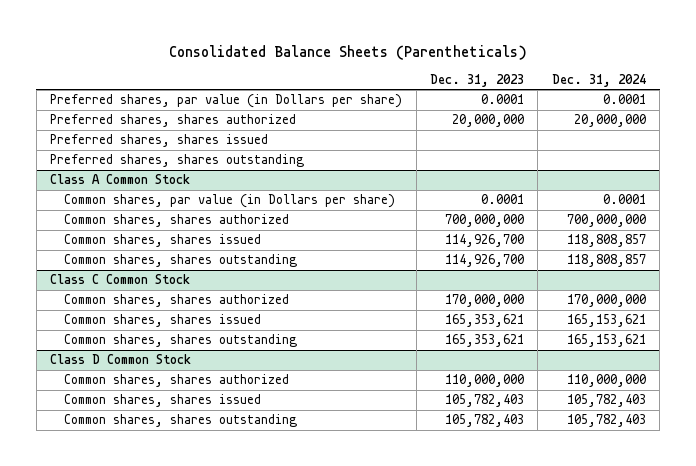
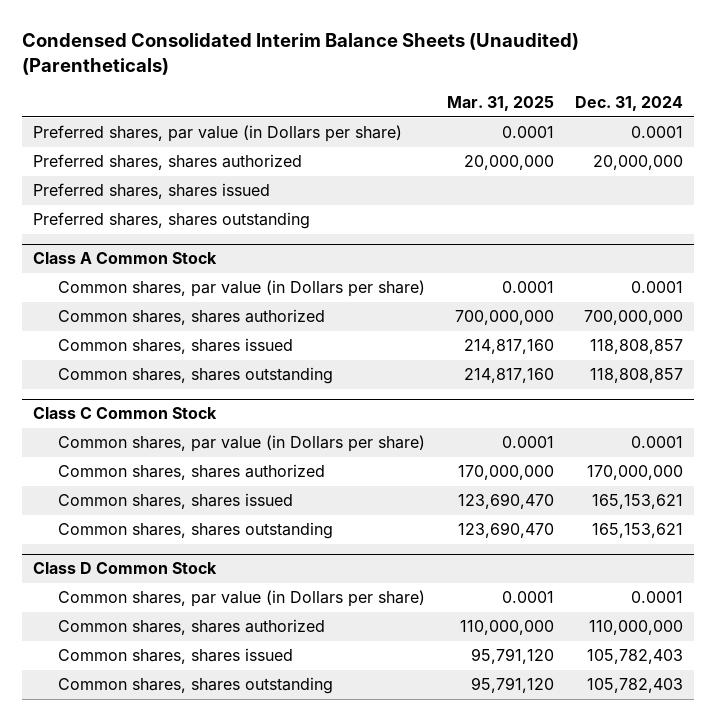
- Consolidated Balance Sheets (Parentheticals)
+ Condensed Consolidated Interim Balance Sheets (Unaudited) (Parentheticals)
- | Dec. 31, 2023 | Dec. 31, 2024
+ | Mar. 31, 2025 | Dec. 31, 2024
@ Class C Common Stock
+ Common shares, par value (in Dollars per share) | 0.0001 | 0.0001
@ Class D Common Stock
+ Common shares, par value (in Dollars per share) | 0.0001 | 0.0001

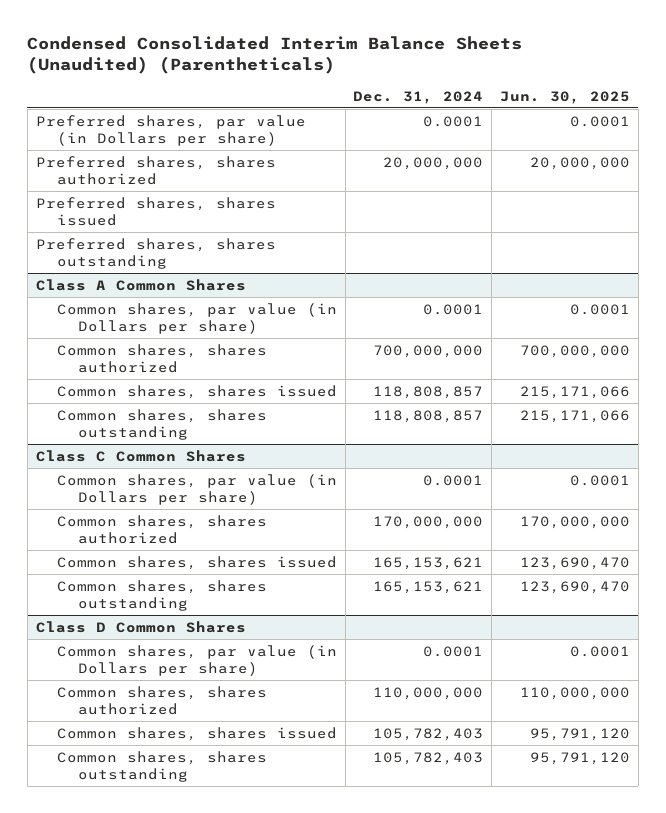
- | Mar. 31, 2025 | Dec. 31, 2024
+ | Dec. 31, 2024 | Jun. 30, 2025
- Class A Common Stock
+ Class A Common Shares
- Class C Common Stock
+ Class C Common Shares
- Class D Common Stock
+ Class D Common Shares

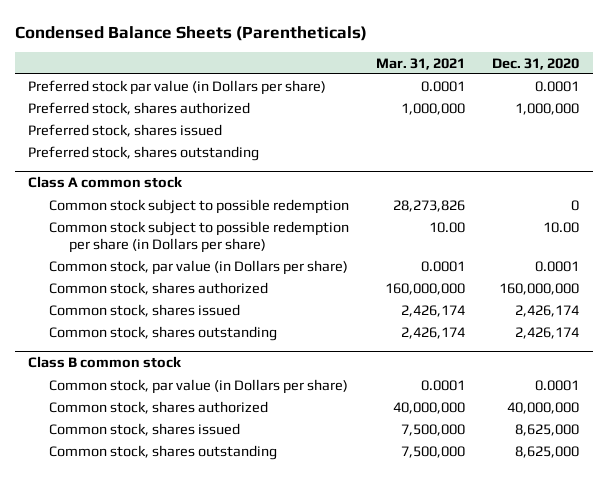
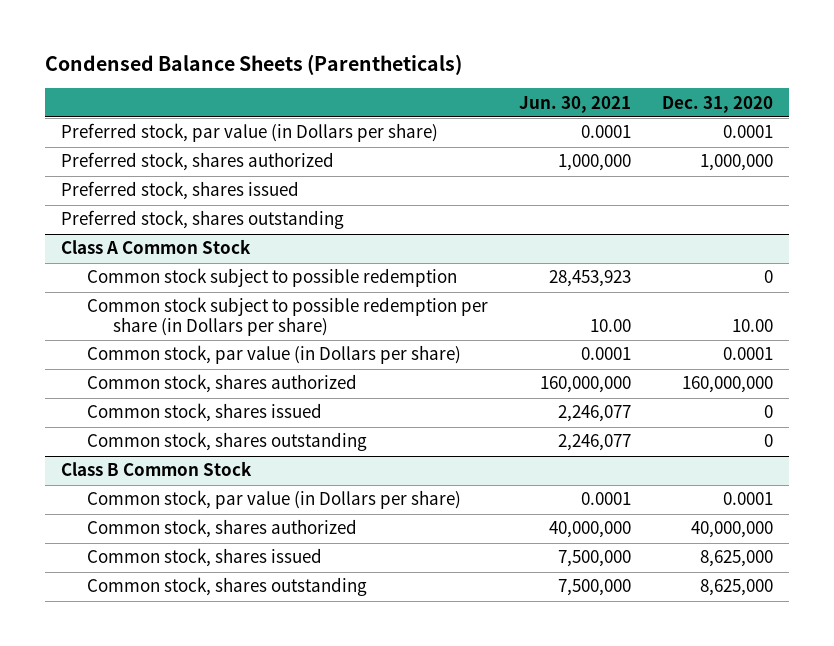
- | Mar. 31, 2021 | Dec. 31, 2020
+ | Jun. 30, 2021 | Dec. 31, 2020
- Preferred stock par value (in Dollars per share) | 0.0001 | 0.0001
+ Preferred stock, par value (in Dollars per share) | 0.0001 | 0.0001
- Class A common stock
+ Class A Common Stock
- Common stock, shares issued | 2,426,174 | 2,426,174
- Common stock, shares outstanding | 2,426,174 | 2,426,174
- Class B common stock
+ Common stock, shares issued | 2,246,077 | 0
+ Common stock, shares outstanding | 2,246,077 | 0
+ Class B Common Stock

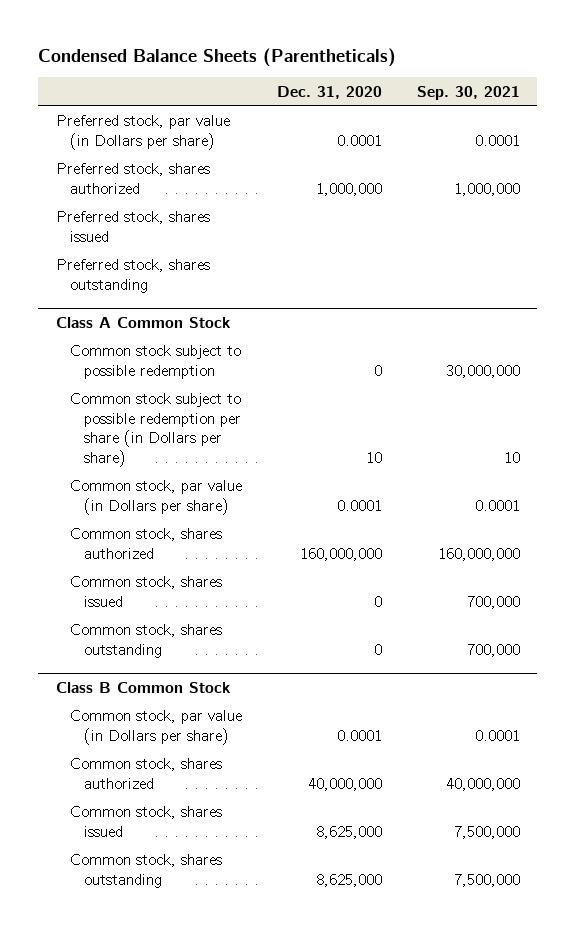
- | Jun. 30, 2021 | Dec. 31, 2020
+ | Dec. 31, 2020 | Sep. 30, 2021
@ Class A Common Stock
- Common stock subject to possible redemption per share (in Dollars per share) | 10.00 | 10.00
+ Common stock subject to possible redemption per share (in Dollars per share) | 10 | 10

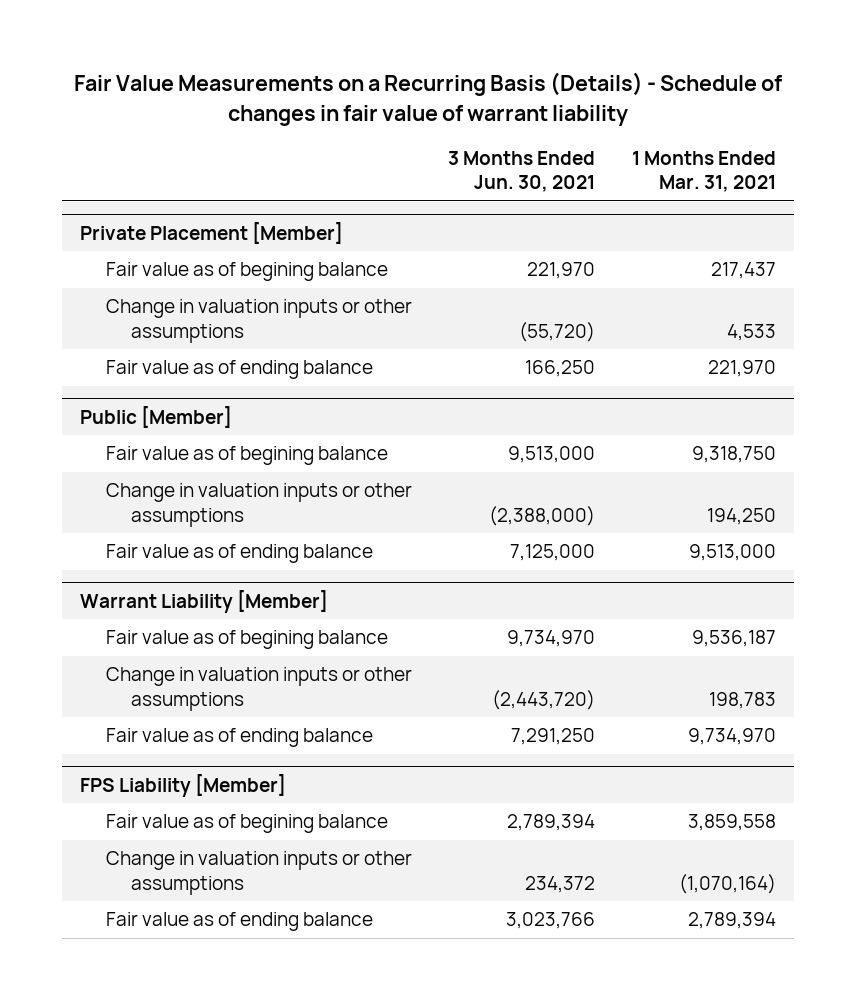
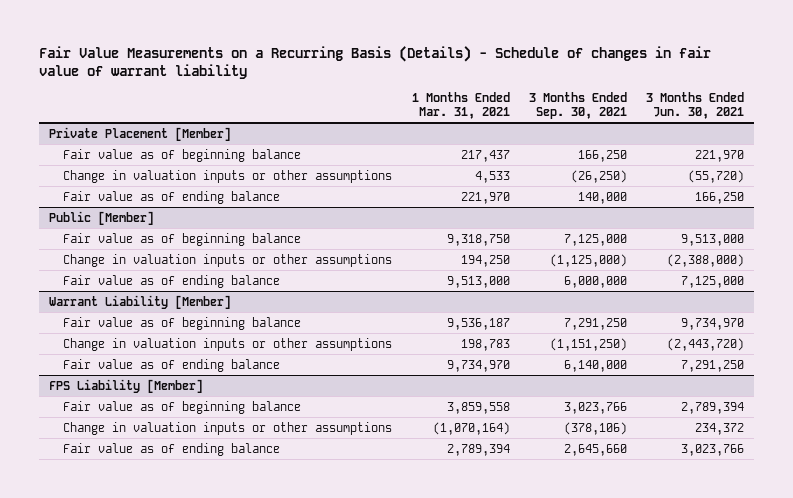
- | 3 Months Ended Jun. 30, 2021 | 1 Months Ended Mar. 31, 2021
+ | 1 Months Ended Mar. 31, 2021 | 3 Months Ended Sep. 30, 2021 | 3 Months Ended Jun. 30, 2021
@ Private Placement [Member]
- Fair value as of begining balance | 221,970 | 217,437
+ Fair value as of beginning balance | 217,437 | 166,250 | 221,970
@ Public [Member]
- Fair value as of begining balance | 9,513,000 | 9,318,750
+ Fair value as of beginning balance | 9,318,750 | 7,125,000 | 9,513,000
@ Warrant Liability [Member]
- Fair value as of begining balance | 9,734,970 | 9,536,187
+ Fair value as of beginning balance | 9,536,187 | 7,291,250 | 9,734,970
@ FPS Liability [Member]
- Fair value as of begining balance | 2,789,394 | 3,859,558
+ Fair value as of beginning balance | 3,859,558 | 3,023,766 | 2,789,394

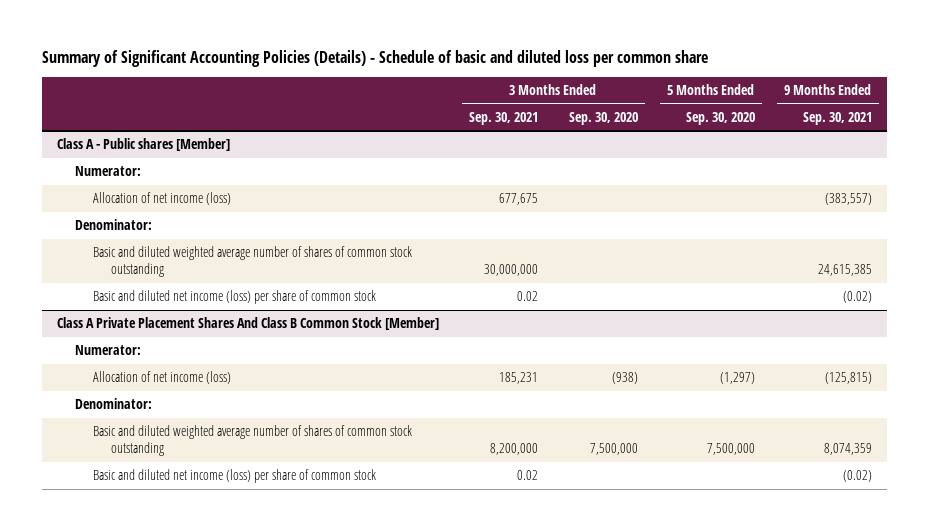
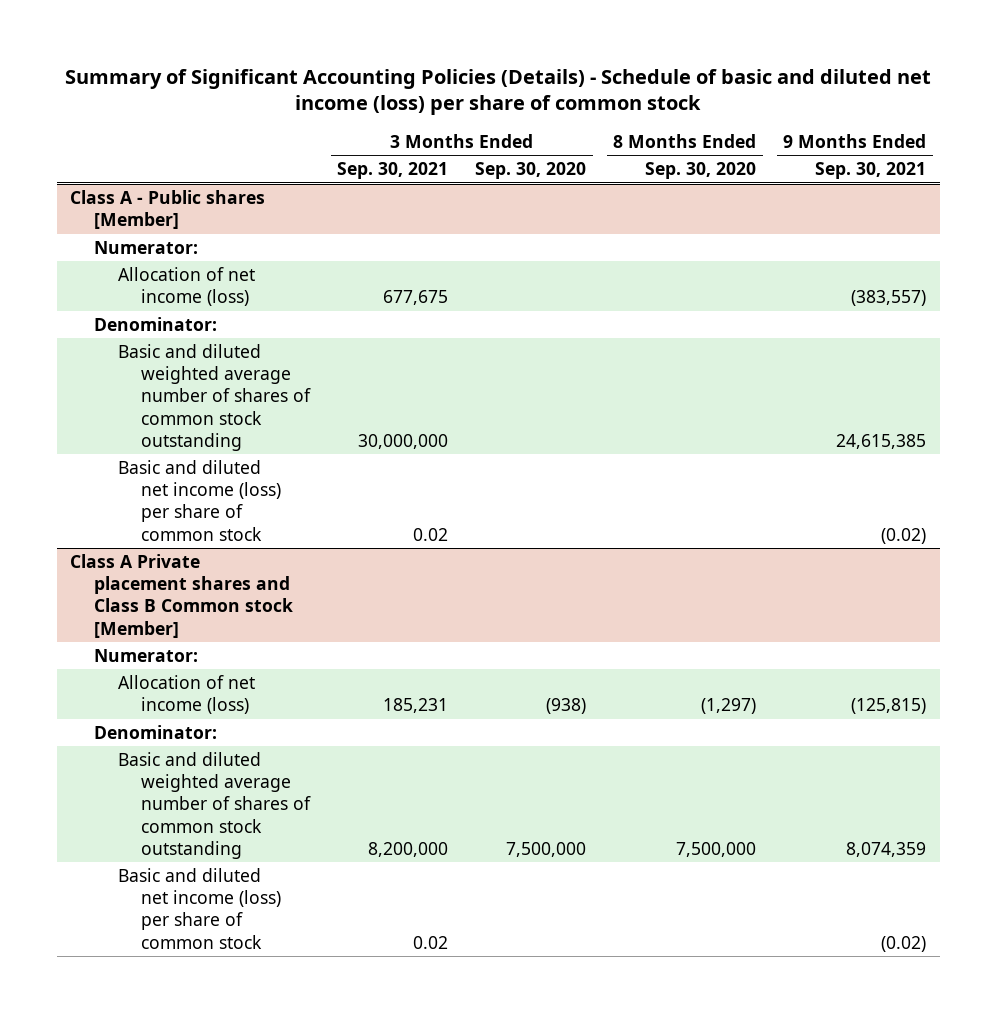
- Summary of Significant Accounting Policies (Details) - Schedule of basic and diluted loss per common share
+ Summary of Significant Accounting Policies (Details) - Schedule of basic and diluted net income (loss) per share of common stock
- | 3 Months Ended Sep. 30, 2021 | 3 Months Ended Sep. 30, 2020 | 5 Months Ended Sep. 30, 2020 | 9 Months Ended Sep. 30, 2021
+ | 3 Months Ended Sep. 30, 2021 | 3 Months Ended Sep. 30, 2020 | 8 Months Ended Sep. 30, 2020 | 9 Months Ended Sep. 30, 2021
- Class A Private Placement Shares And Class B Common Stock [Member]
+ Class A Private placement shares and Class B Common stock [Member]

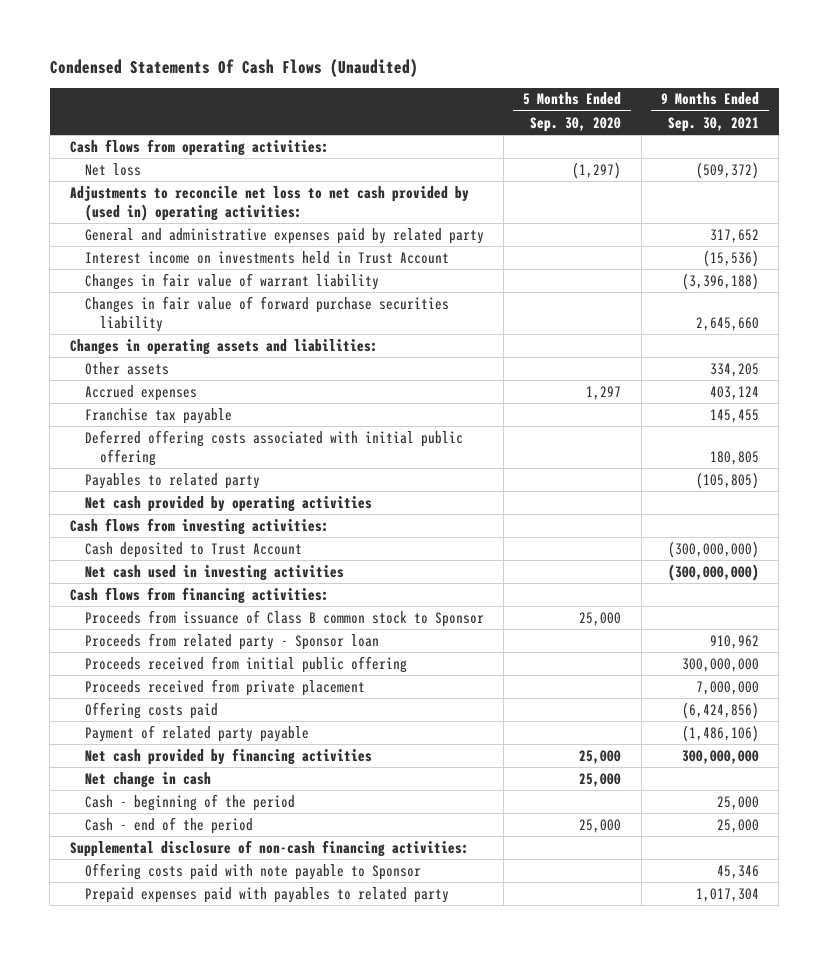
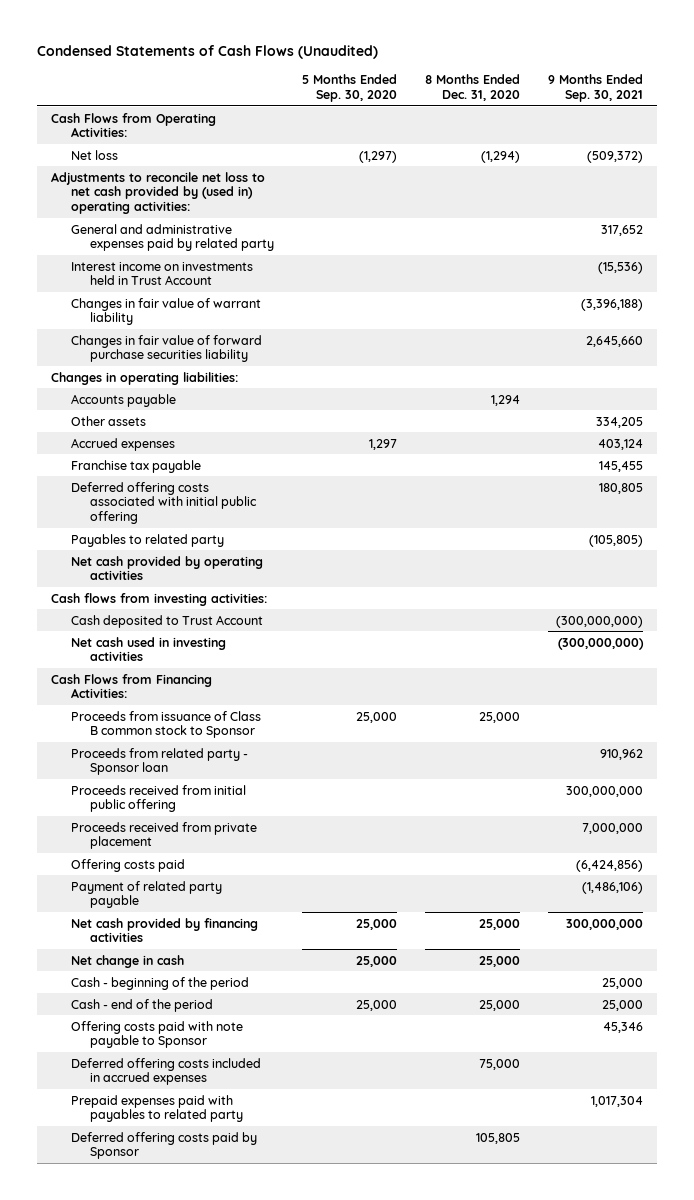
- Condensed Statements Of Cash Flows (Unaudited)
+ Condensed Statements of Cash Flows (Unaudited)
- | 5 Months Ended Sep. 30, 2020 | 9 Months Ended Sep. 30, 2021
+ | 5 Months Ended Sep. 30, 2020 | 8 Months Ended Dec. 31, 2020 | 9 Months Ended Sep. 30, 2021
- Cash flows from operating activities:
+ Cash Flows from Operating Activities:
- Changes in operating assets and liabilities:
+ Changes in operating liabilities:
+ Accounts payable | | 1,294 |
- Cash flows from financing activities:
+ Cash Flows from Financing Activities:
- Supplemental disclosure of non-cash financing activities:
+ Deferred offering costs included in accrued expenses | | 75,000 |
+ Deferred offering costs paid by Sponsor | | 105,805 |

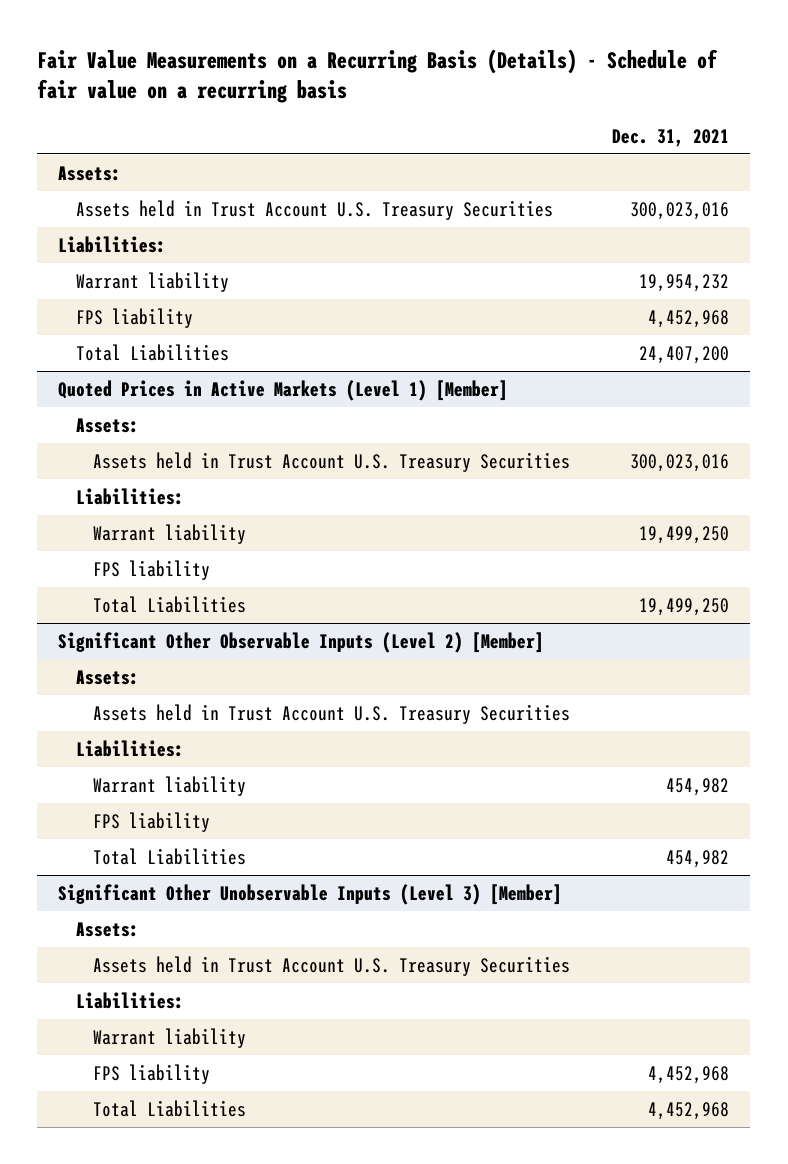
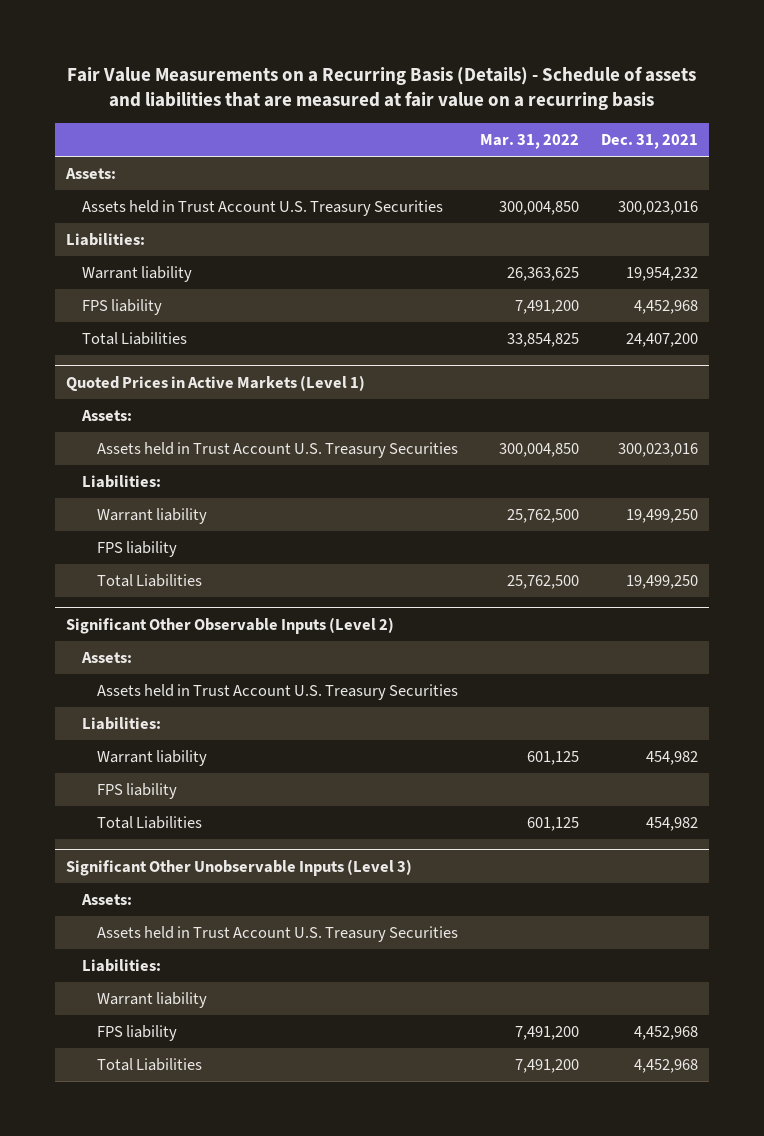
- Fair Value Measurements on a Recurring Basis (Details) - Schedule of fair value on a recurring basis
+ Fair Value Measurements on a Recurring Basis (Details) - Schedule of assets and liabilities that are measured at fair value on a recurring basis
- | Dec. 31, 2021
+ | Mar. 31, 2022 | Dec. 31, 2021
- Quoted Prices in Active Markets (Level 1) [Member]
+ Quoted Prices in Active Markets (Level 1)
- Significant Other Observable Inputs (Level 2) [Member]
+ Significant Other Observable Inputs (Level 2)
- Significant Other Unobservable Inputs (Level 3) [Member]
+ Significant Other Unobservable Inputs (Level 3)

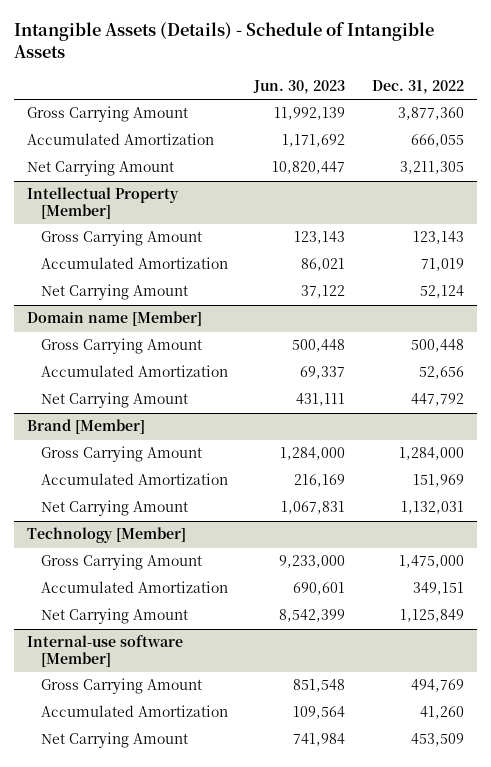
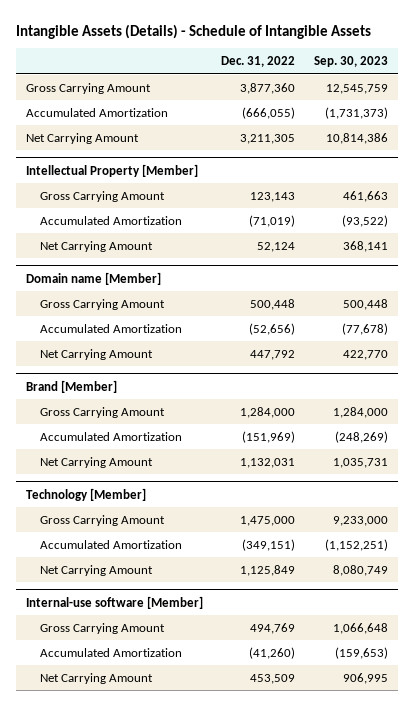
- | Jun. 30, 2023 | Dec. 31, 2022
+ | Dec. 31, 2022 | Sep. 30, 2023
- Accumulated Amortization | 1,171,692 | 666,055
+ Accumulated Amortization | (666,055) | (1,731,373)
@ Intellectual Property [Member]
- Accumulated Amortization | 86,021 | 71,019
+ Accumulated Amortization | (71,019) | (93,522)
@ Domain name [Member]
- Accumulated Amortization | 69,337 | 52,656
+ Accumulated Amortization | (52,656) | (77,678)
@ Brand [Member]
- Accumulated Amortization | 216,169 | 151,969
+ Accumulated Amortization | (151,969) | (248,269)
@ Technology [Member]
- Accumulated Amortization | 690,601 | 349,151
+ Accumulated Amortization | (349,151) | (1,152,251)
@ Internal-use software [Member]
- Accumulated Amortization | 109,564 | 41,260
+ Accumulated Amortization | (41,260) | (159,653)

